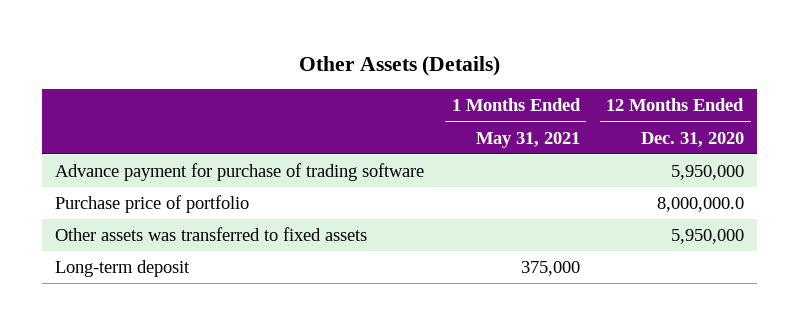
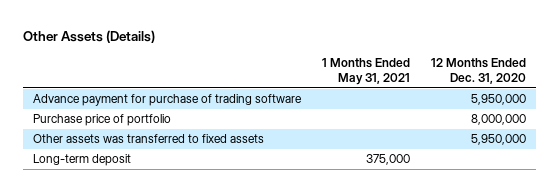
- Purchase price of portfolio | | 8,000,000.0
+ Purchase price of portfolio | | 8,000,000

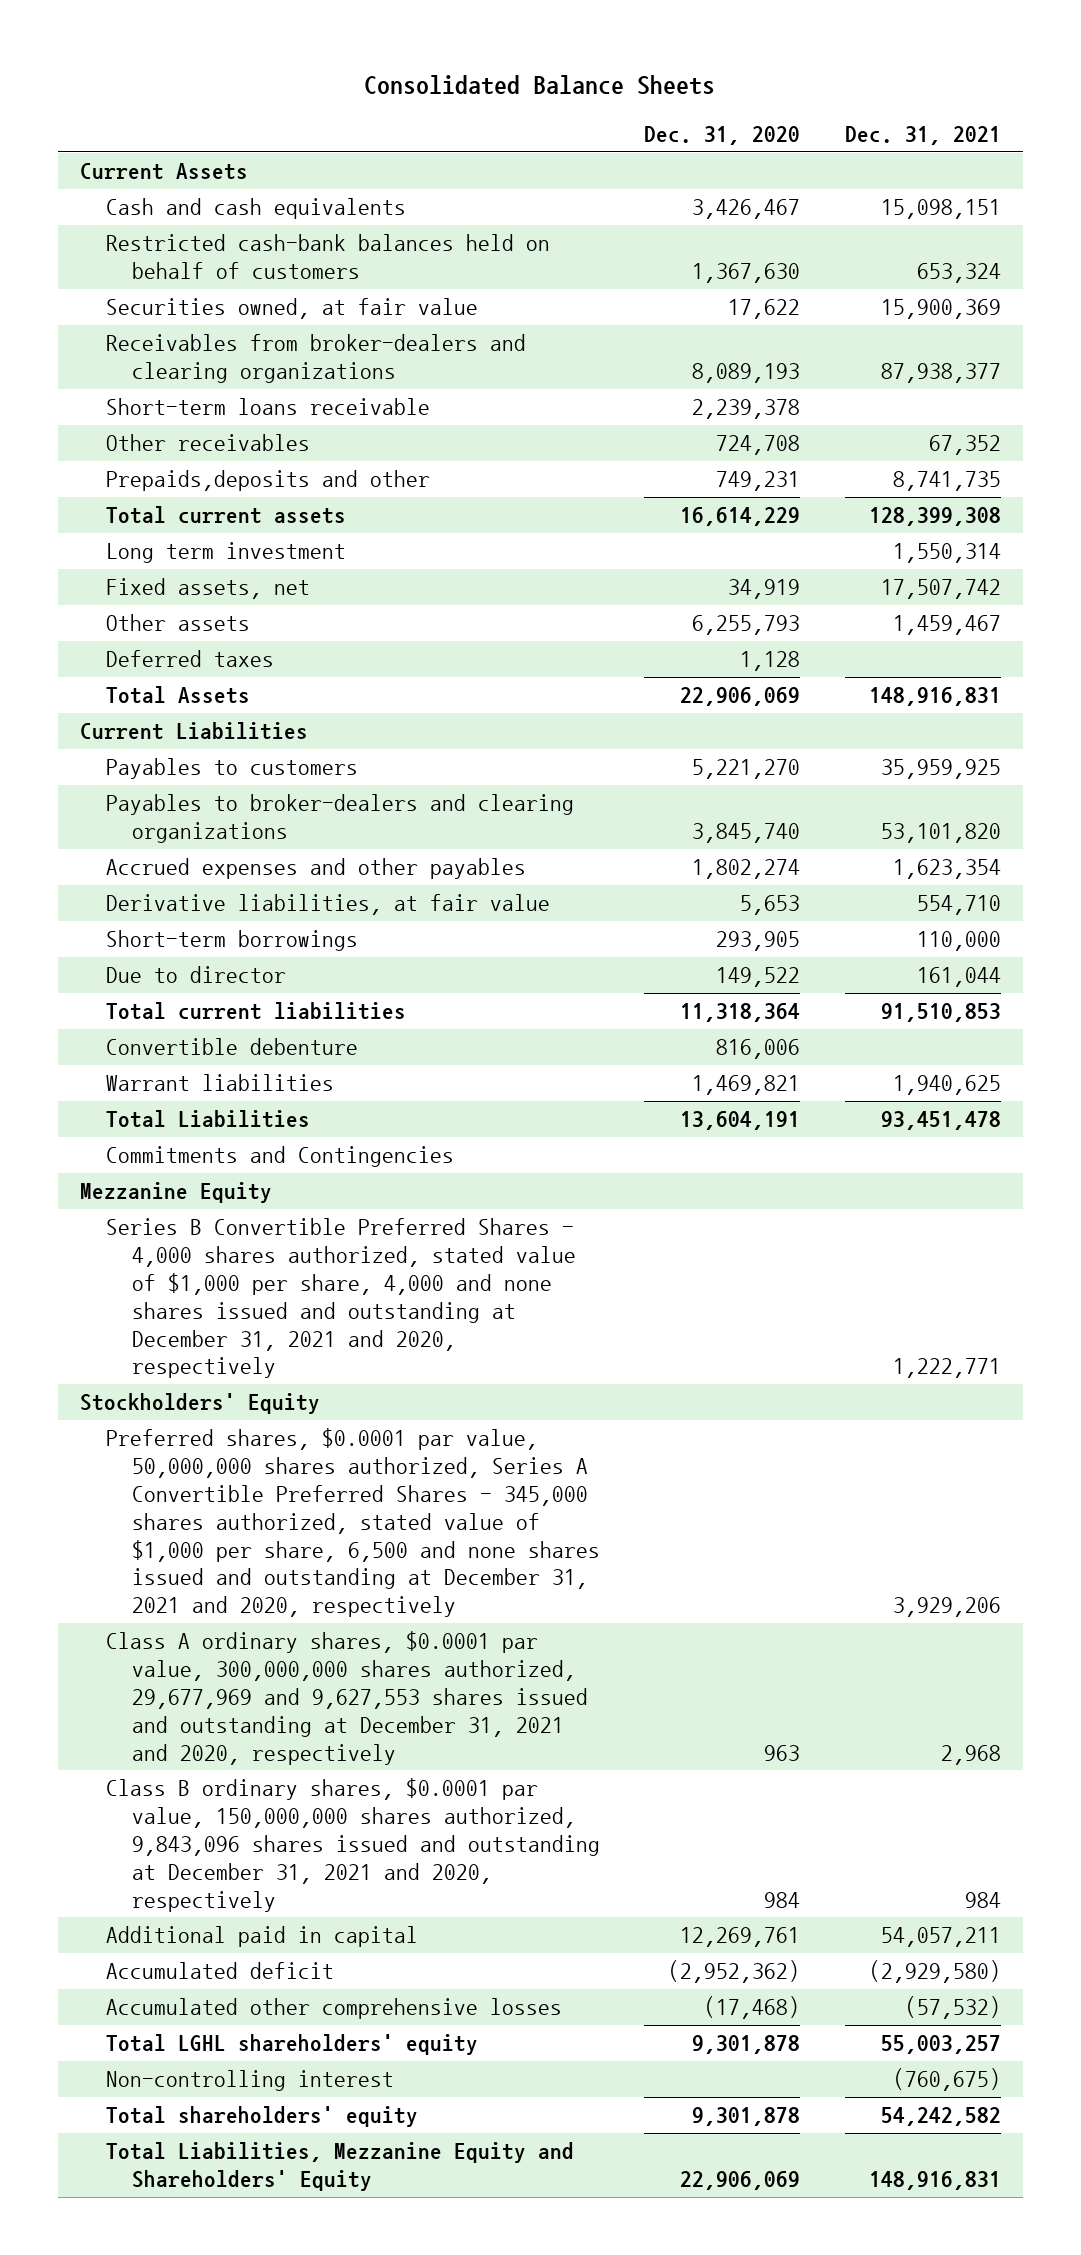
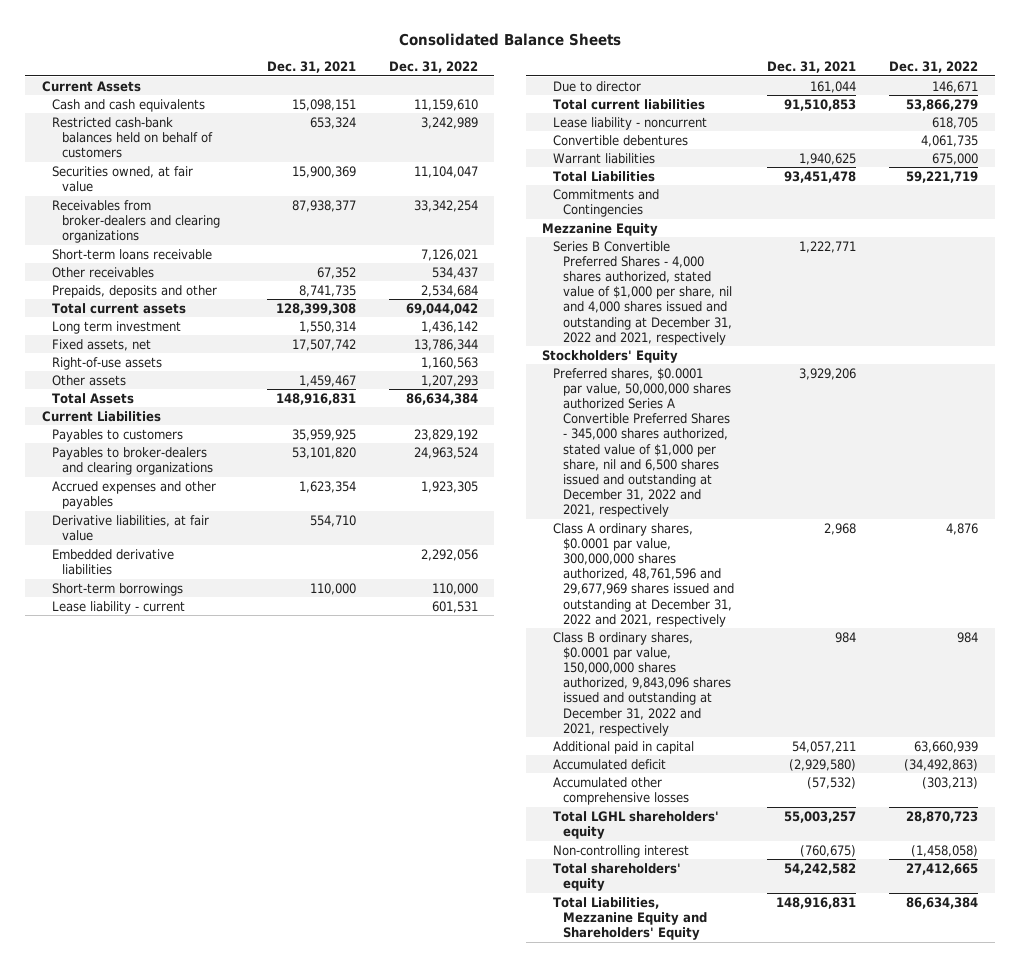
- | Dec. 31, 2020 | Dec. 31, 2021
+ | Dec. 31, 2021 | Dec. 31, 2022
- Prepaids,deposits and other | 749,231 | 8,741,735
+ Prepaids, deposits and other | 8,741,735 | 2,534,684
+ Right-of-use assets | | 1,160,563
- Deferred taxes | 1,128 |
+ Embedded derivative liabilities | | 2,292,056
+ Lease liability - current | | 601,531
- Convertible debenture | 816,006 |
+ Lease liability - noncurrent | | 618,705
+ Convertible debentures | | 4,061,735
- Series B Convertible Preferred Shares - 4,000 shares authorized, stated value of $1,000 per share, 4,000 and none shares issued and outstanding at December 31, 2021 and 2020, respectively | | 1,222,771
+ Series B Convertible Preferred Shares - 4,000 shares authorized, stated value of $1,000 per share, nil and 4,000 shares issued and outstanding at December 31, 2022 and 2021, respectively | 1,222,771 |
- Preferred shares, $0.0001 par value, 50,000,000 shares authorized, Series A Convertible Preferred Shares - 345,000 shares authorized, stated value of $1,000 per share, 6,500 and none shares issued and outstanding at December 31, 2021 and 2020, respectively | | 3,929,206
- Class A ordinary shares, $0.0001 par value, 300,000,000 shares authorized, 29,677,969 and 9,627,553 shares issued and outstanding at December 31, 2021 and 2020, respectively | 963 | 2,968
- Class B ordinary shares, $0.0001 par value, 150,000,000 shares authorized, 9,843,096 shares issued and outstanding at December 31, 2021 and 2020, respectively | 984 | 984
+ Preferred shares, $0.0001 par value, 50,000,000 shares authorized Series A Convertible Preferred Shares - 345,000 shares authorized, stated value of $1,000 per share, nil and 6,500 shares issued and outstanding at December 31, 2022 and 2021, respectively | 3,929,206 |
+ Class A ordinary shares, $0.0001 par value, 300,000,000 shares authorized, 48,761,596 and 29,677,969 shares issued and outstanding at December 31, 2022 and 2021, respectively | 2,968 | 4,876
+ Class B ordinary shares, $0.0001 par value, 150,000,000 shares authorized, 9,843,096 shares issued and outstanding at December 31, 2022 and 2021, respectively | 984 | 984

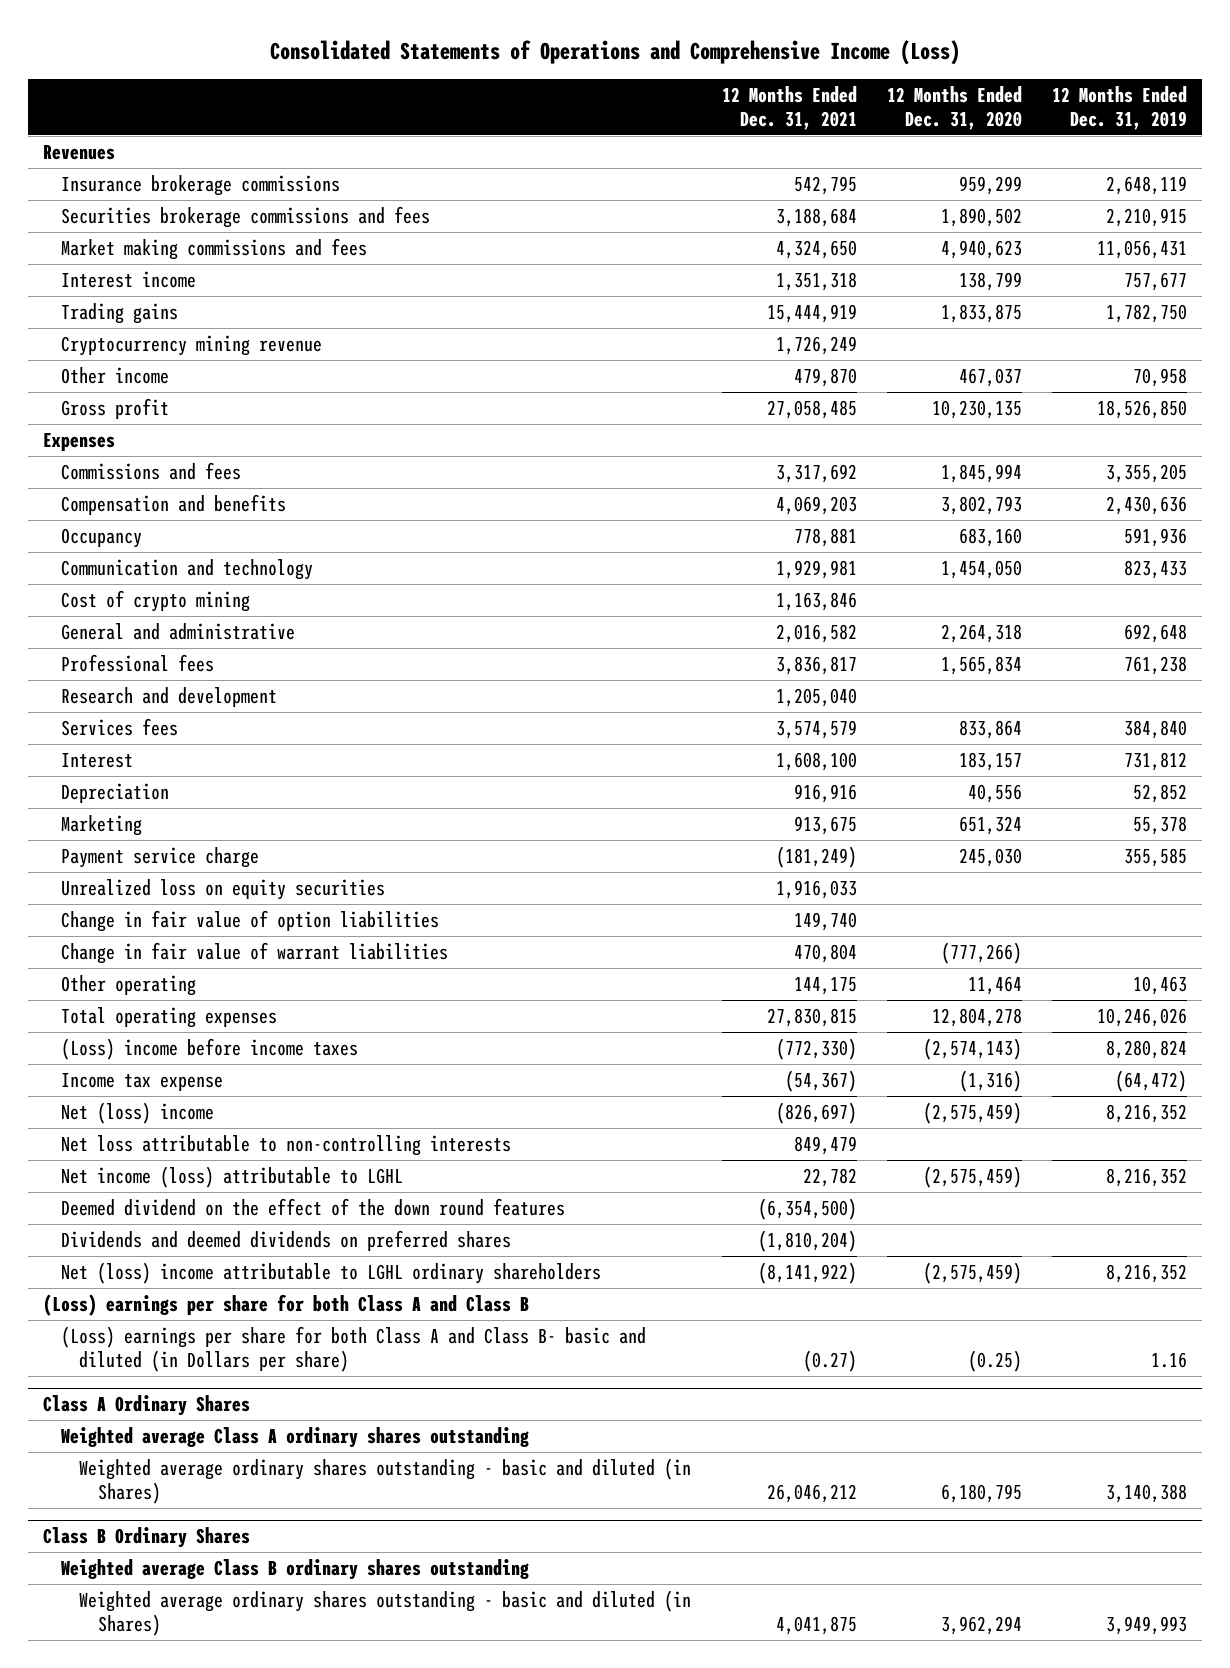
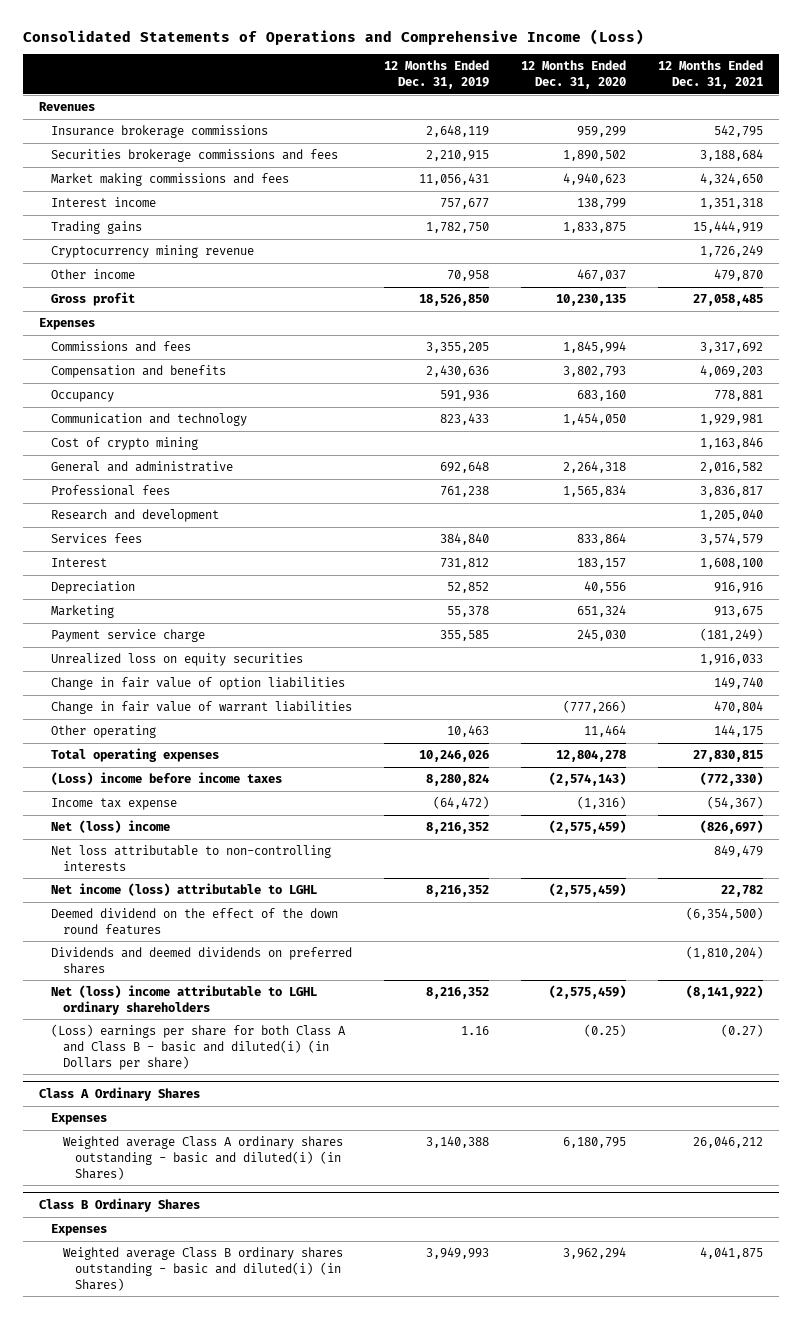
- | 12 Months Ended Dec. 31, 2021 | 12 Months Ended Dec. 31, 2020 | 12 Months Ended Dec. 31, 2019
+ | 12 Months Ended Dec. 31, 2019 | 12 Months Ended Dec. 31, 2020 | 12 Months Ended Dec. 31, 2021
- (Loss) earnings per share for both Class A and Class B
- (Loss) earnings per share for both Class A and Class B- basic and diluted (in Dollars per share) | (0.27) | (0.25) | 1.16
+ (Loss) earnings per share for both Class A and Class B - basic and diluted(i) (in Dollars per share) | 1.16 | (0.25) | (0.27)
@ Class A Ordinary Shares
- Weighted average Class A ordinary shares outstanding
- Weighted average ordinary shares outstanding - basic and diluted (in Shares) | 26,046,212 | 6,180,795 | 3,140,388
+ Expenses
+ Weighted average Class A ordinary shares outstanding - basic and diluted(i) (in Shares) | 3,140,388 | 6,180,795 | 26,046,212
@ Class B Ordinary Shares
- Weighted average Class B ordinary shares outstanding
- Weighted average ordinary shares outstanding - basic and diluted (in Shares) | 4,041,875 | 3,962,294 | 3,949,993
+ Expenses
+ Weighted average Class B ordinary shares outstanding - basic and diluted(i) (in Shares) | 3,949,993 | 3,962,294 | 4,041,875

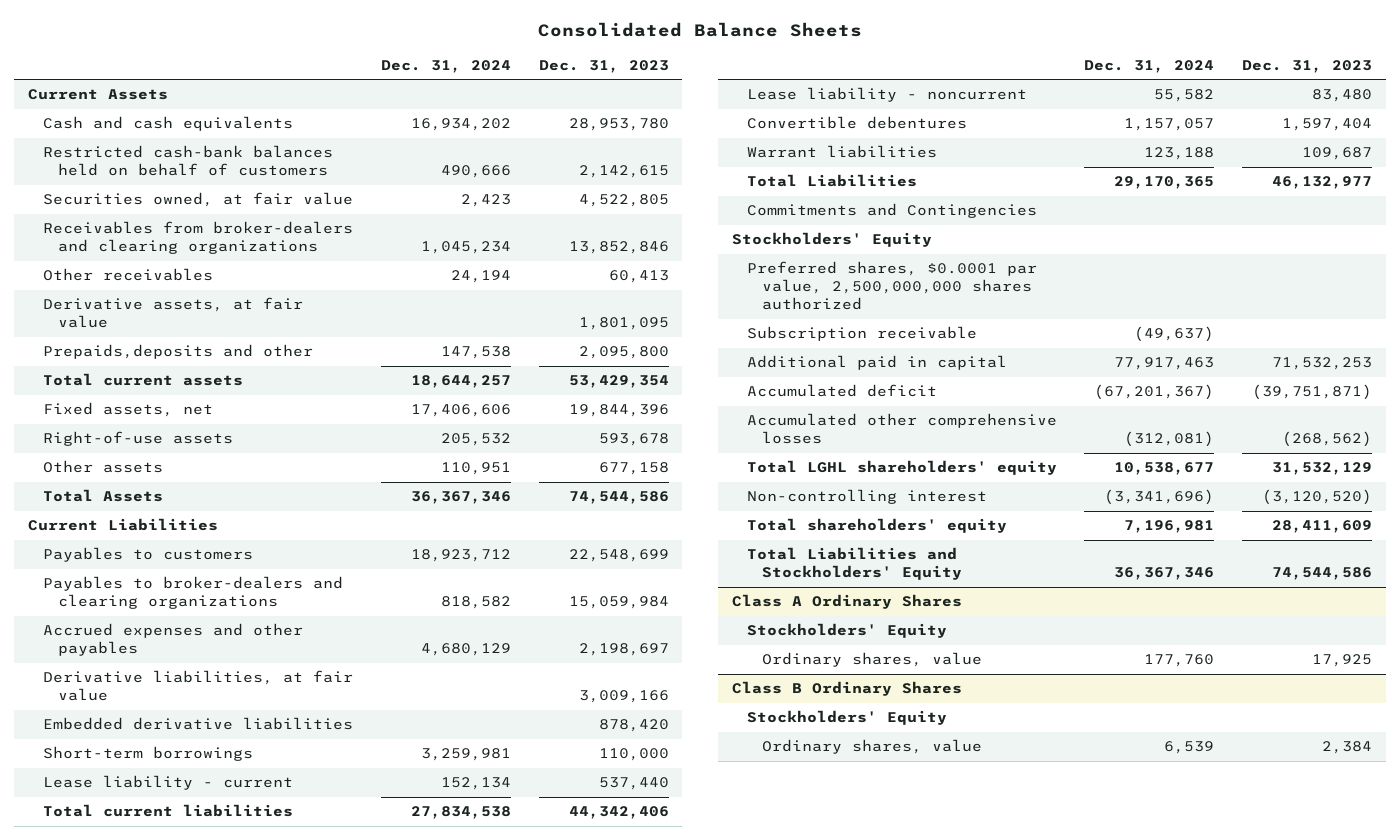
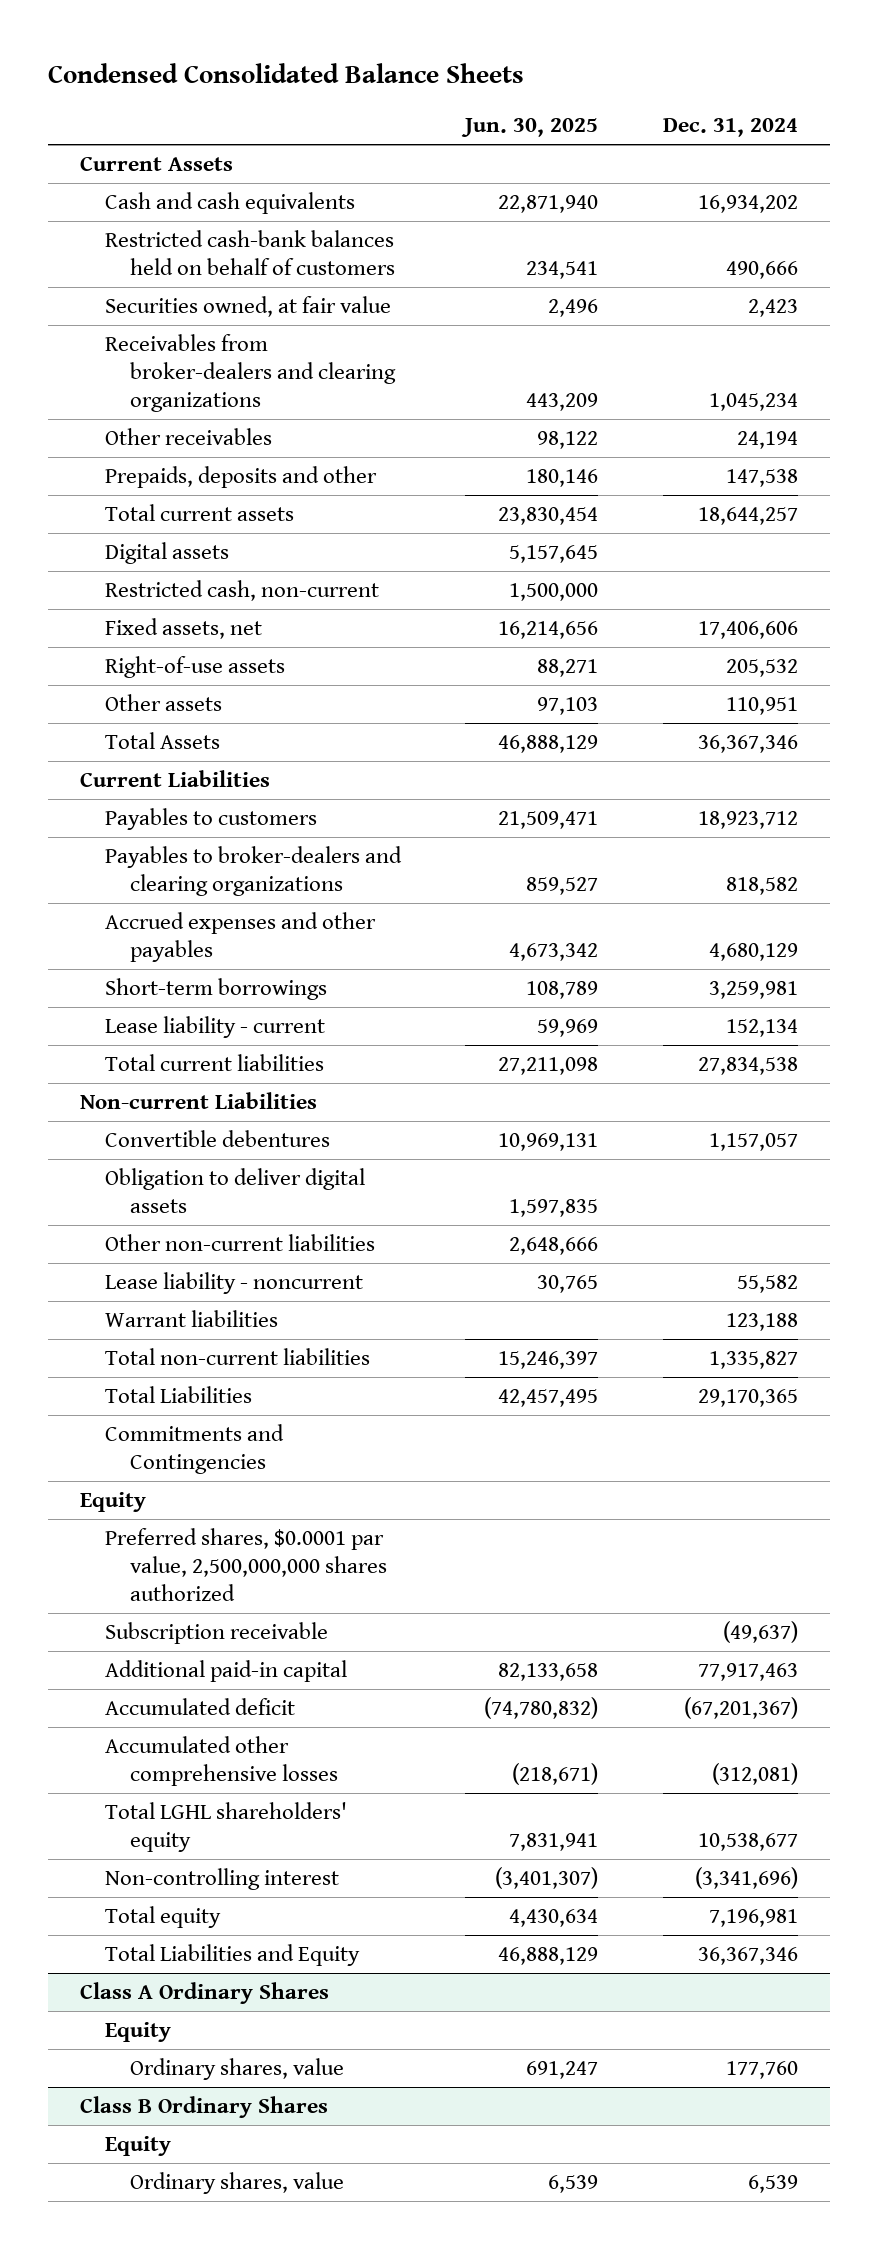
- Consolidated Balance Sheets
+ Condensed Consolidated Balance Sheets
- | Dec. 31, 2024 | Dec. 31, 2023
+ | Jun. 30, 2025 | Dec. 31, 2024
- Derivative assets, at fair value | | 1,801,095
- Prepaids,deposits and other | 147,538 | 2,095,800
+ Prepaids, deposits and other | 180,146 | 147,538
+ Digital assets | 5,157,645 |
+ Restricted cash, non-current | 1,500,000 |
- Derivative liabilities, at fair value | | 3,009,166
- Embedded derivative liabilities | | 878,420
+ Non-current Liabilities
+ Obligation to deliver digital assets | 1,597,835 |
+ Other non-current liabilities | 2,648,666 |
moved down: Lease liability - noncurrent | 30,765 | 55,582
+ Total non-current liabilities | 15,246,397 | 1,335,827
- Stockholders' Equity
+ Equity
- Additional paid in capital | 77,917,463 | 71,532,253
+ Additional paid-in capital | 82,133,658 | 77,917,463
- Total shareholders' equity | 7,196,981 | 28,411,609
- Total Liabilities and Stockholders' Equity | 36,367,346 | 74,544,586
+ Total equity | 4,430,634 | 7,196,981
+ Total Liabilities and Equity | 46,888,129 | 36,367,346
@ Class A Ordinary Shares
- Stockholders' Equity
+ Equity
@ Class B Ordinary Shares
- Stockholders' Equity
+ Equity

